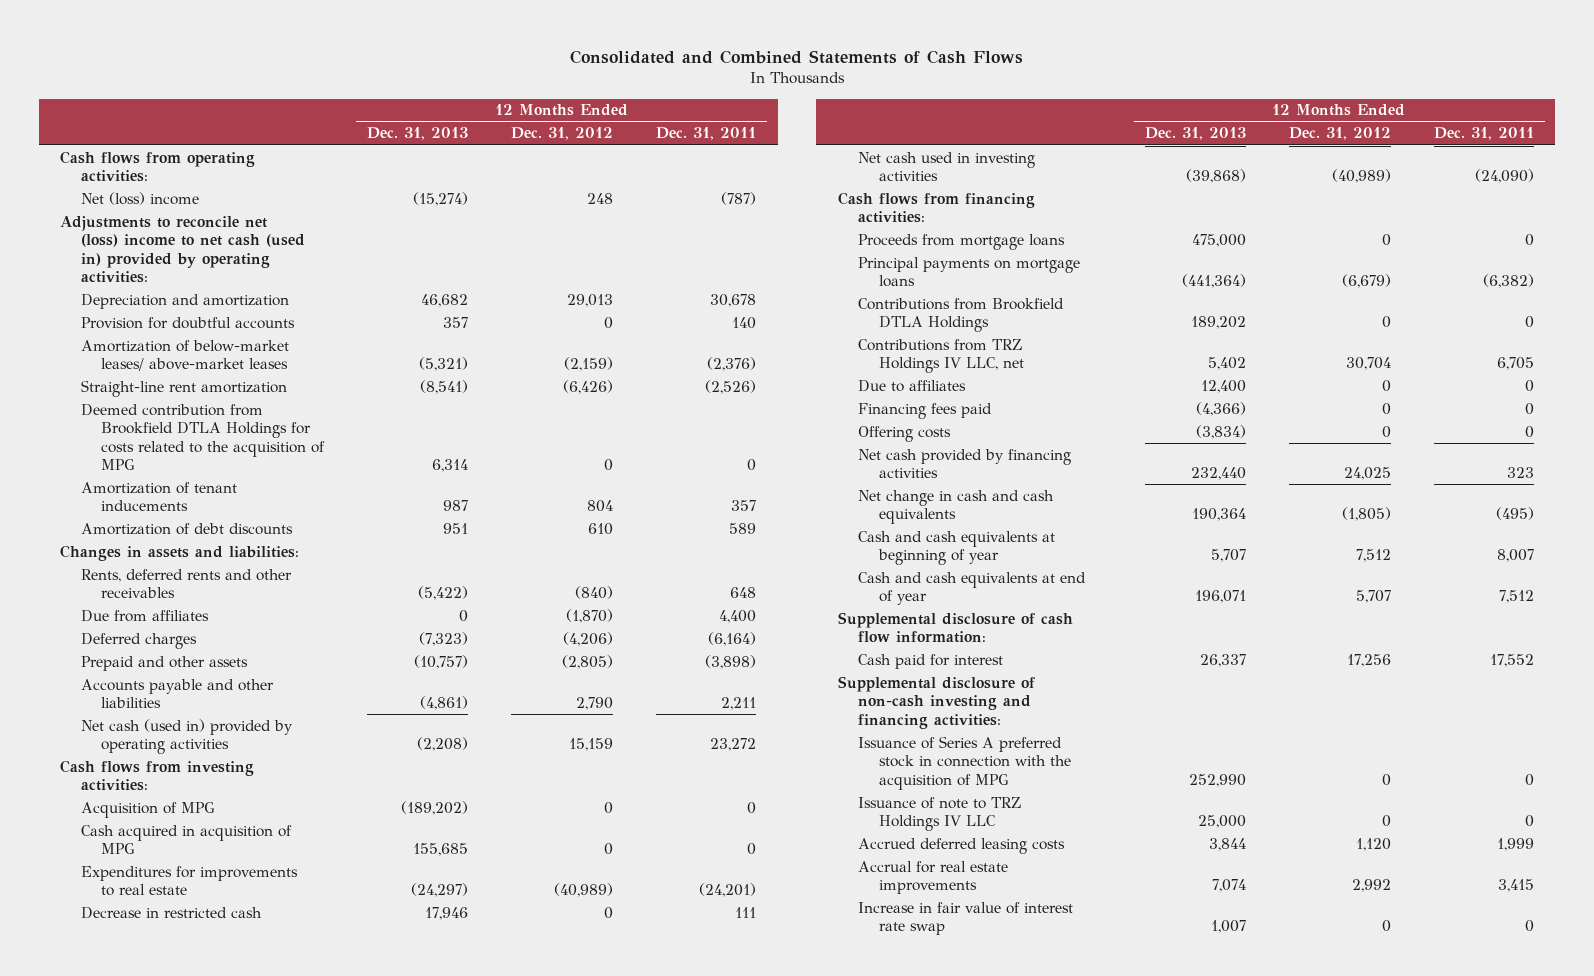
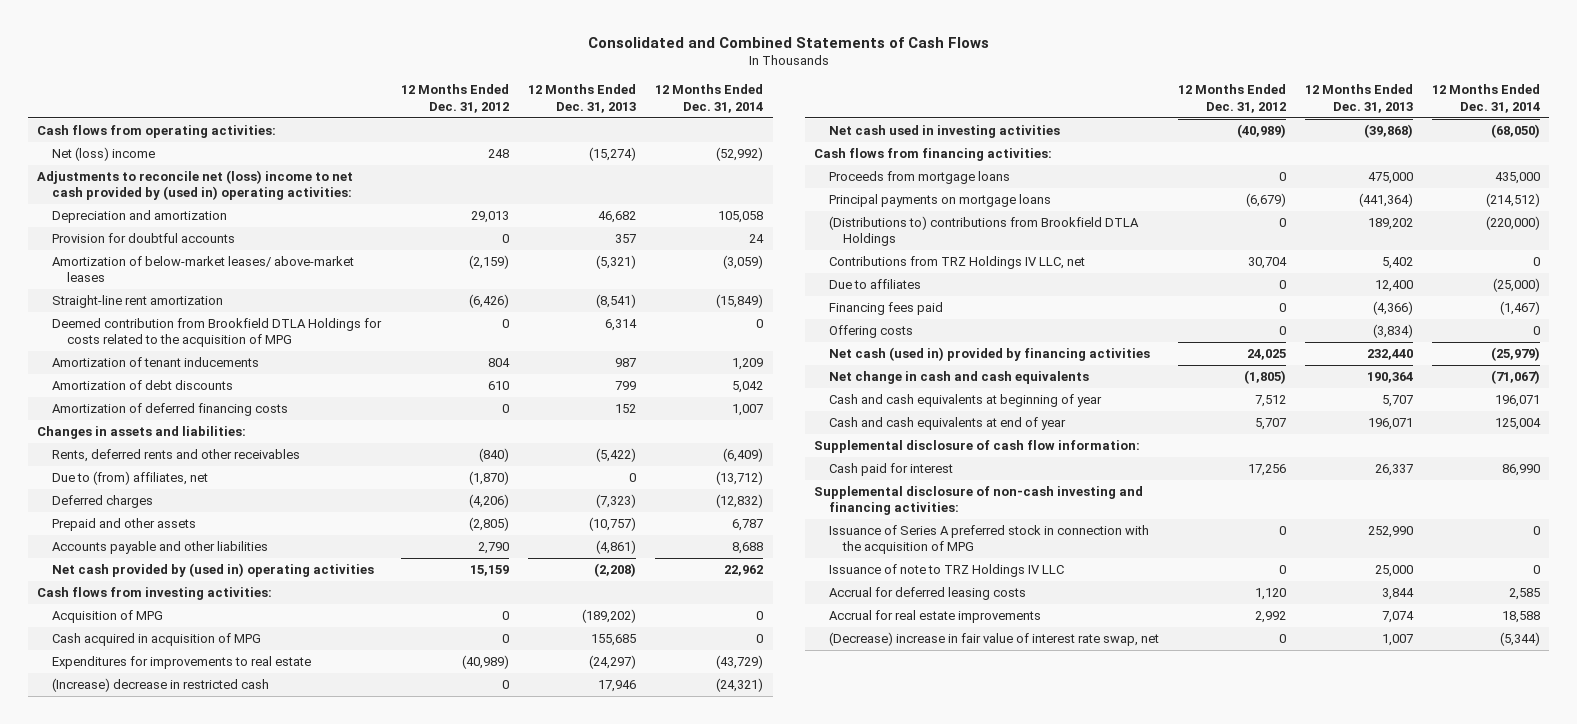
- | 12 Months Ended Dec. 31, 2013 | 12 Months Ended Dec. 31, 2012 | 12 Months Ended Dec. 31, 2011
+ | 12 Months Ended Dec. 31, 2012 | 12 Months Ended Dec. 31, 2013 | 12 Months Ended Dec. 31, 2014
- Adjustments to reconcile net (loss) income to net cash (used in) provided by operating activities:
+ Adjustments to reconcile net (loss) income to net cash provided by (used in) operating activities:
- Amortization of debt discounts | 951 | 610 | 589
+ Amortization of debt discounts | 610 | 799 | 5,042
+ Amortization of deferred financing costs | 0 | 152 | 1,007
- Due from affiliates | 0 | (1,870) | 4,400
+ Due to (from) affiliates, net | (1,870) | 0 | (13,712)
- Net cash (used in) provided by operating activities | (2,208) | 15,159 | 23,272
+ Net cash provided by (used in) operating activities | 15,159 | (2,208) | 22,962
- Decrease in restricted cash | 17,946 | 0 | 111
+ (Increase) decrease in restricted cash | 0 | 17,946 | (24,321)
- Contributions from Brookfield DTLA Holdings | 189,202 | 0 | 0
+ (Distributions to) contributions from Brookfield DTLA Holdings | 0 | 189,202 | (220,000)
- Net cash provided by financing activities | 232,440 | 24,025 | 323
+ Net cash (used in) provided by financing activities | 24,025 | 232,440 | (25,979)
- Accrued deferred leasing costs | 3,844 | 1,120 | 1,999
+ Accrual for deferred leasing costs | 1,120 | 3,844 | 2,585
- Increase in fair value of interest rate swap | 1,007 | 0 | 0
+ (Decrease) increase in fair value of interest rate swap, net | 0 | 1,007 | (5,344)

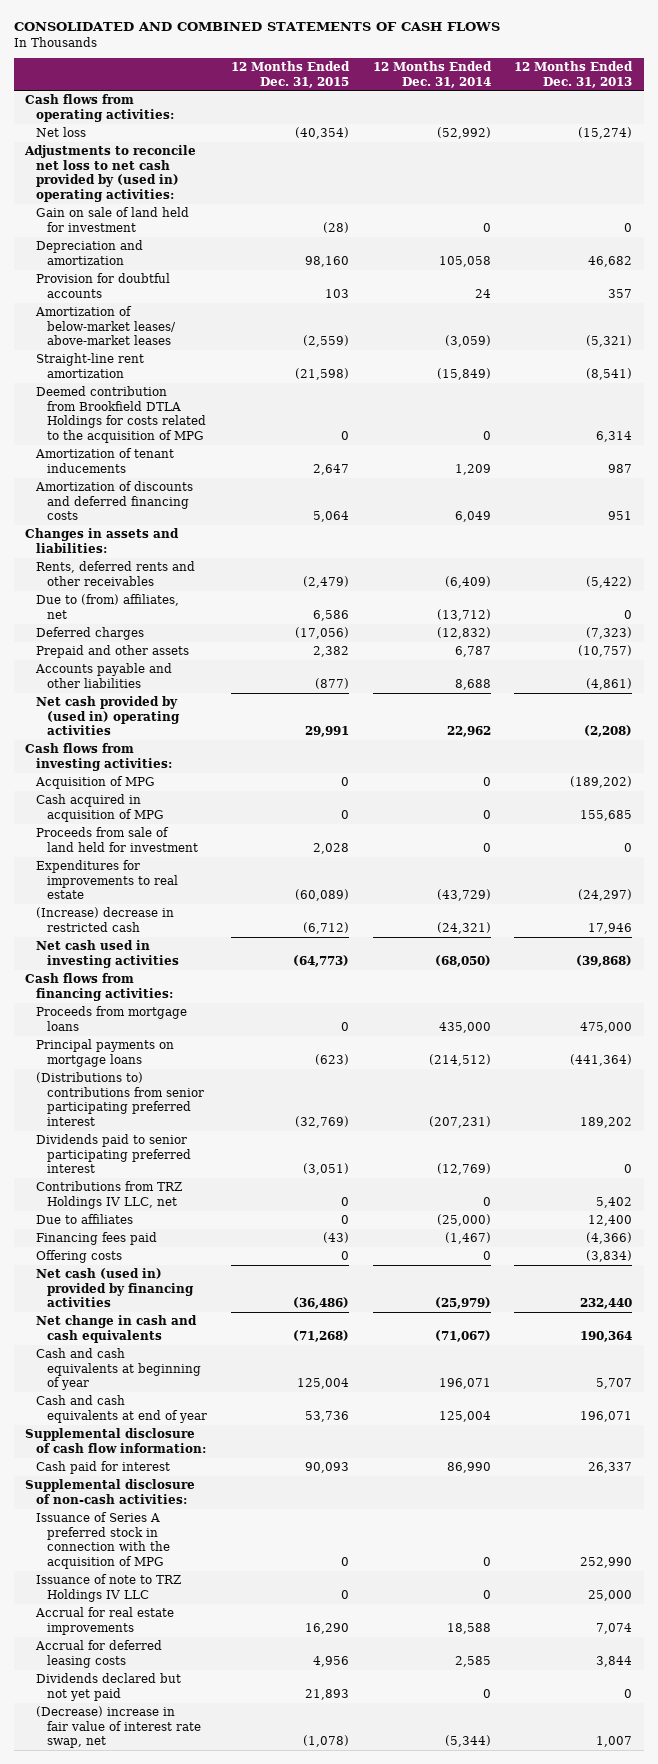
- Consolidated and Combined Statements of Cash Flows
+ CONSOLIDATED AND COMBINED STATEMENTS OF CASH FLOWS
- | 12 Months Ended Dec. 31, 2012 | 12 Months Ended Dec. 31, 2013 | 12 Months Ended Dec. 31, 2014
+ | 12 Months Ended Dec. 31, 2015 | 12 Months Ended Dec. 31, 2014 | 12 Months Ended Dec. 31, 2013
- Net (loss) income | 248 | (15,274) | (52,992)
- Adjustments to reconcile net (loss) income to net cash provided by (used in) operating activities:
+ Net loss | (40,354) | (52,992) | (15,274)
+ Adjustments to reconcile net loss to net cash provided by (used in) operating activities:
+ Gain on sale of land held for investment | (28) | 0 | 0
- Amortization of debt discounts | 610 | 799 | 5,042
- Amortization of deferred financing costs | 0 | 152 | 1,007
+ Amortization of discounts and deferred financing costs | 5,064 | 6,049 | 951
+ Proceeds from sale of land held for investment | 2,028 | 0 | 0
- (Distributions to) contributions from Brookfield DTLA Holdings | 0 | 189,202 | (220,000)
+ (Distributions to) contributions from senior participating preferred interest | (32,769) | (207,231) | 189,202
+ Dividends paid to senior participating preferred interest | (3,051) | (12,769) | 0
- Supplemental disclosure of non-cash investing and financing activities:
+ Supplemental disclosure of non-cash activities:
moved down: Accrual for deferred leasing costs | 4,956 | 2,585 | 3,844
+ Dividends declared but not yet paid | 21,893 | 0 | 0

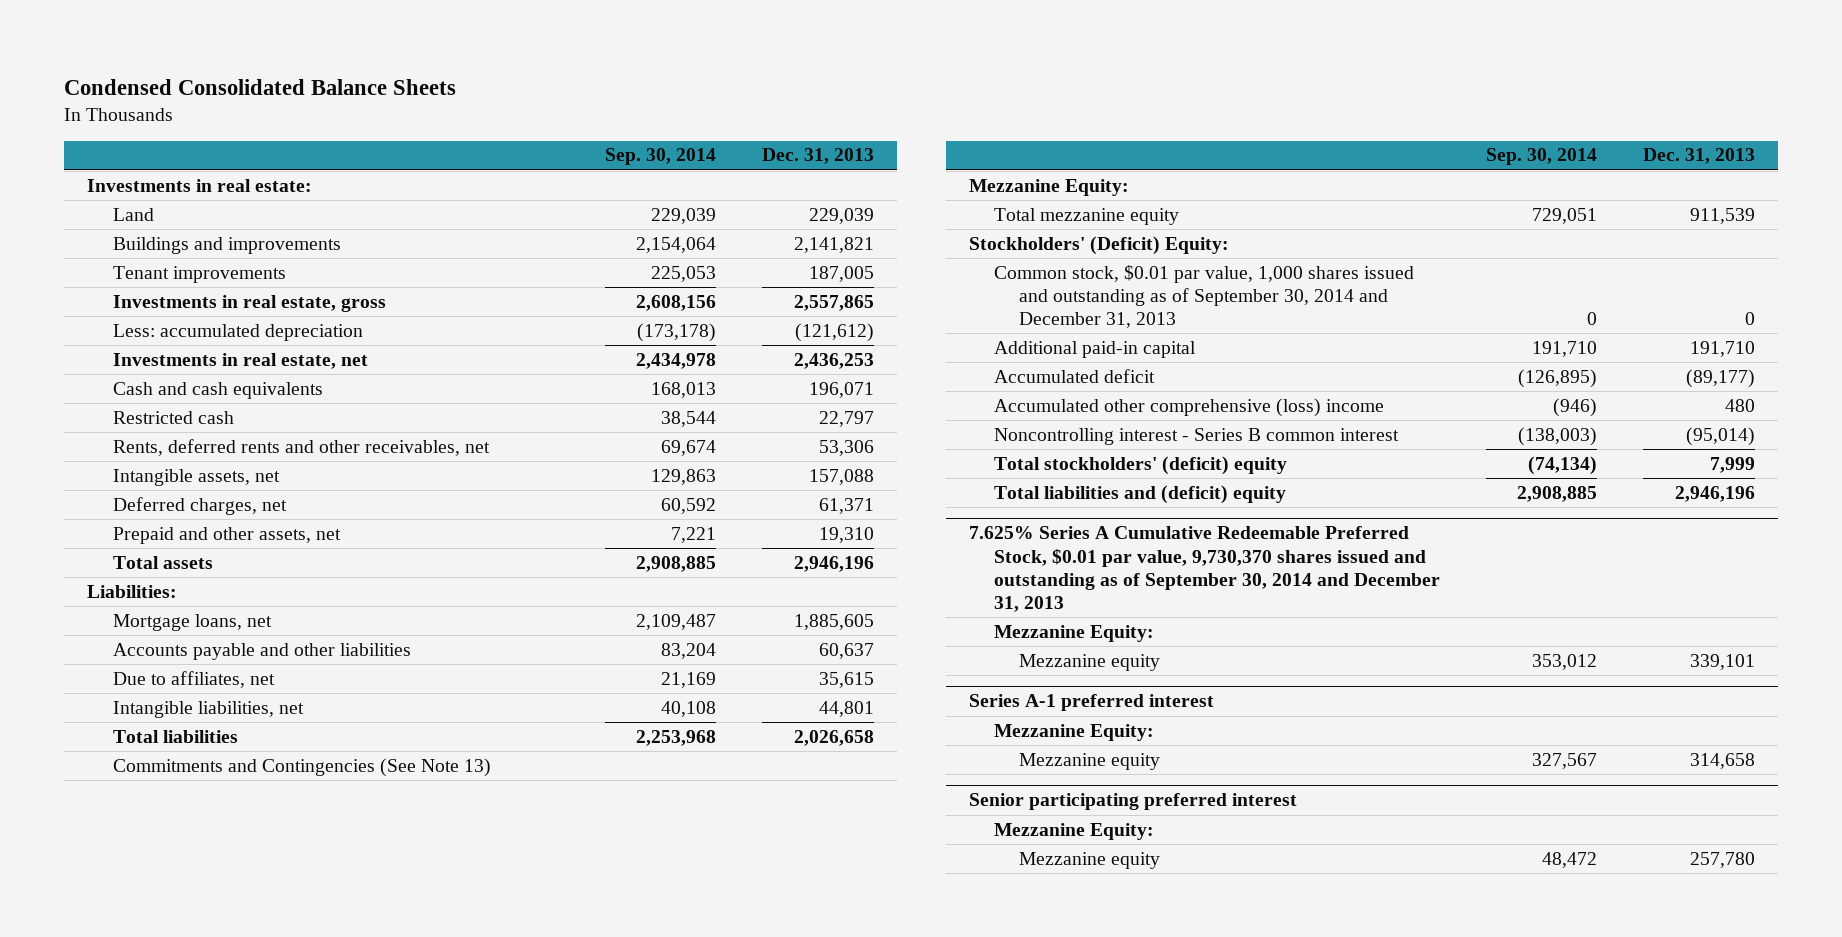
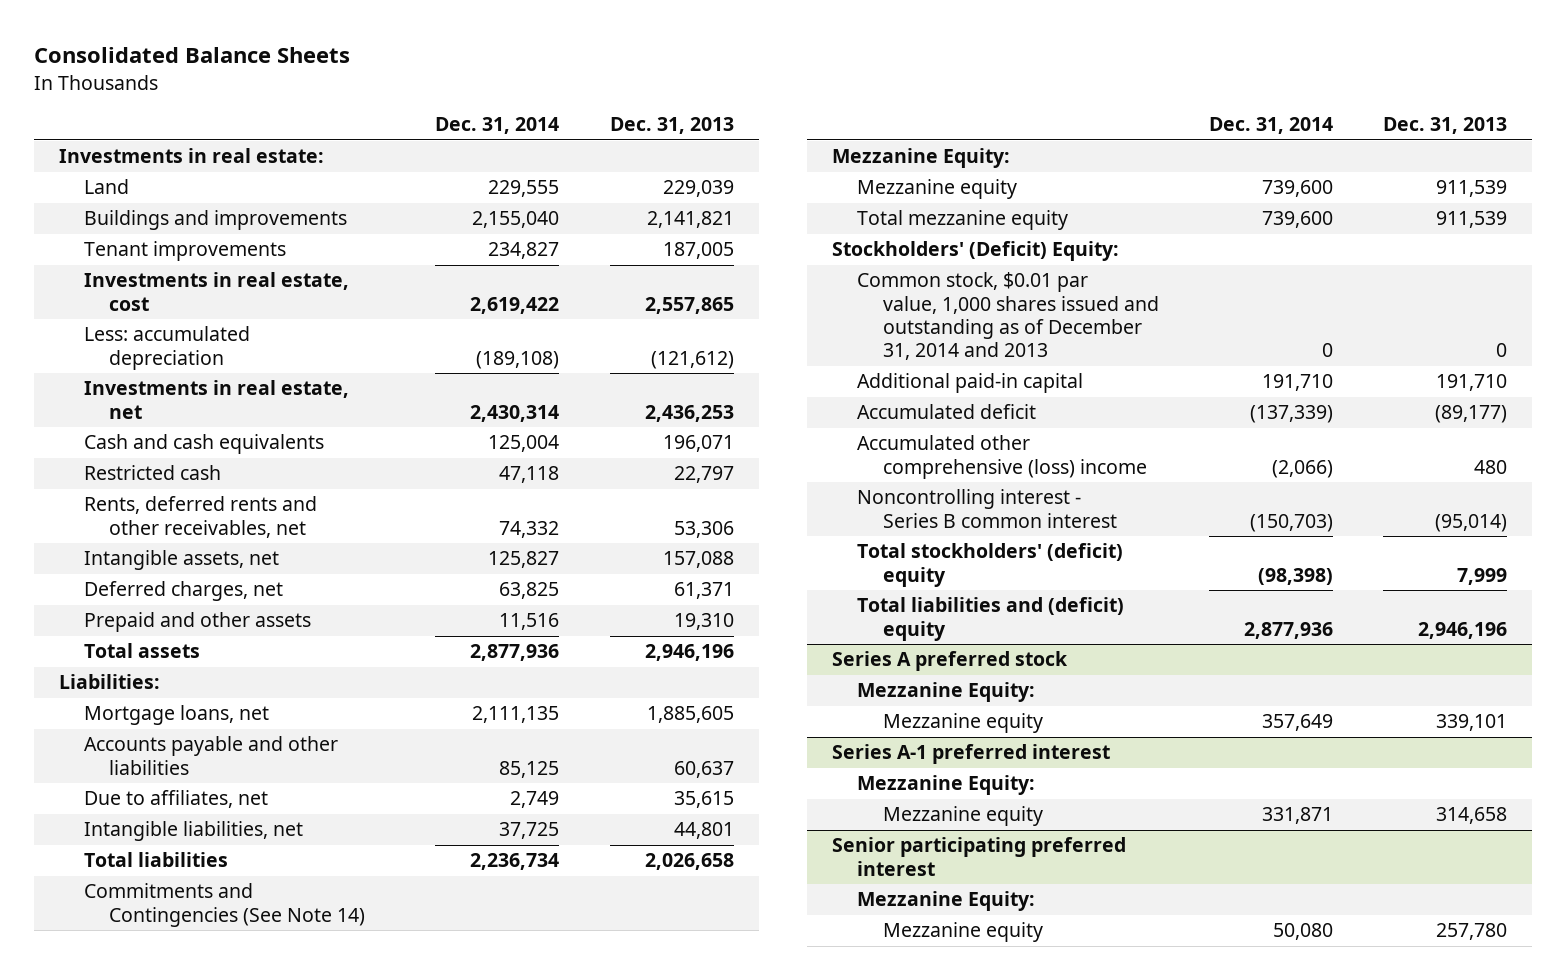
- Condensed Consolidated Balance Sheets
+ Consolidated Balance Sheets
- | Sep. 30, 2014 | Dec. 31, 2013
+ | Dec. 31, 2014 | Dec. 31, 2013
- Investments in real estate, gross | 2,608,156 | 2,557,865
+ Investments in real estate, cost | 2,619,422 | 2,557,865
- Prepaid and other assets, net | 7,221 | 19,310
+ Prepaid and other assets | 11,516 | 19,310
- Commitments and Contingencies (See Note 13)
+ Commitments and Contingencies (See Note 14)
+ Mezzanine equity | 739,600 | 911,539
- Common stock, $0.01 par value, 1,000 shares issued and outstanding as of September 30, 2014 and December 31, 2013 | 0 | 0
+ Common stock, $0.01 par value, 1,000 shares issued and outstanding as of December 31, 2014 and 2013 | 0 | 0
- 7.625% Series A Cumulative Redeemable Preferred Stock, $0.01 par value, 9,730,370 shares issued and outstanding as of September 30, 2014 and December 31, 2013
+ Series A preferred stock

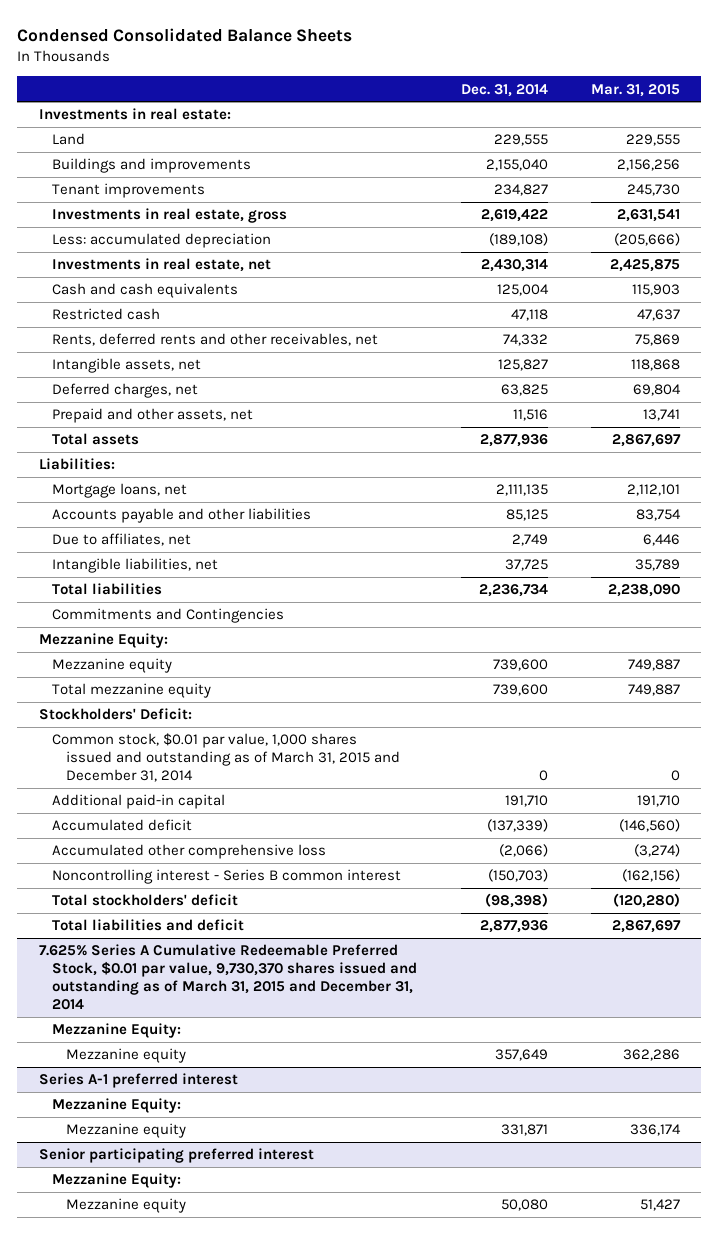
- Consolidated Balance Sheets
+ Condensed Consolidated Balance Sheets
- | Dec. 31, 2014 | Dec. 31, 2013
+ | Dec. 31, 2014 | Mar. 31, 2015
- Investments in real estate, cost | 2,619,422 | 2,557,865
+ Investments in real estate, gross | 2,619,422 | 2,631,541
- Prepaid and other assets | 11,516 | 19,310
+ Prepaid and other assets, net | 11,516 | 13,741
- Commitments and Contingencies (See Note 14)
+ Commitments and Contingencies
- Stockholders' (Deficit) Equity:
- Common stock, $0.01 par value, 1,000 shares issued and outstanding as of December 31, 2014 and 2013 | 0 | 0
+ Stockholders' Deficit:
+ Common stock, $0.01 par value, 1,000 shares issued and outstanding as of March 31, 2015 and December 31, 2014 | 0 | 0
- Accumulated other comprehensive (loss) income | (2,066) | 480
+ Accumulated other comprehensive loss | (2,066) | (3,274)
- Total stockholders' (deficit) equity | (98,398) | 7,999
- Total liabilities and (deficit) equity | 2,877,936 | 2,946,196
- Series A preferred stock
+ Total stockholders' deficit | (98,398) | (120,280)
+ Total liabilities and deficit | 2,877,936 | 2,867,697
+ 7.625% Series A Cumulative Redeemable Preferred Stock, $0.01 par value, 9,730,370 shares issued and outstanding as of March 31, 2015 and December 31, 2014

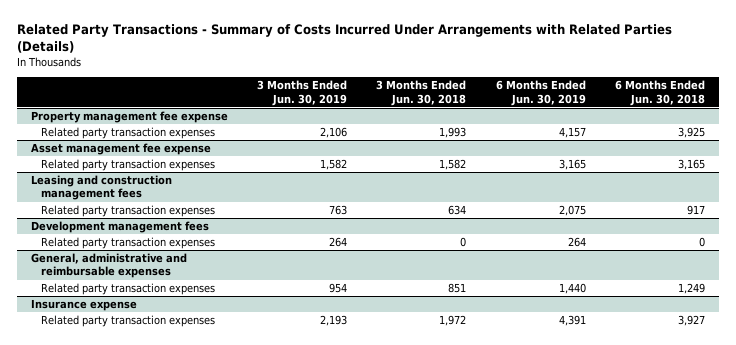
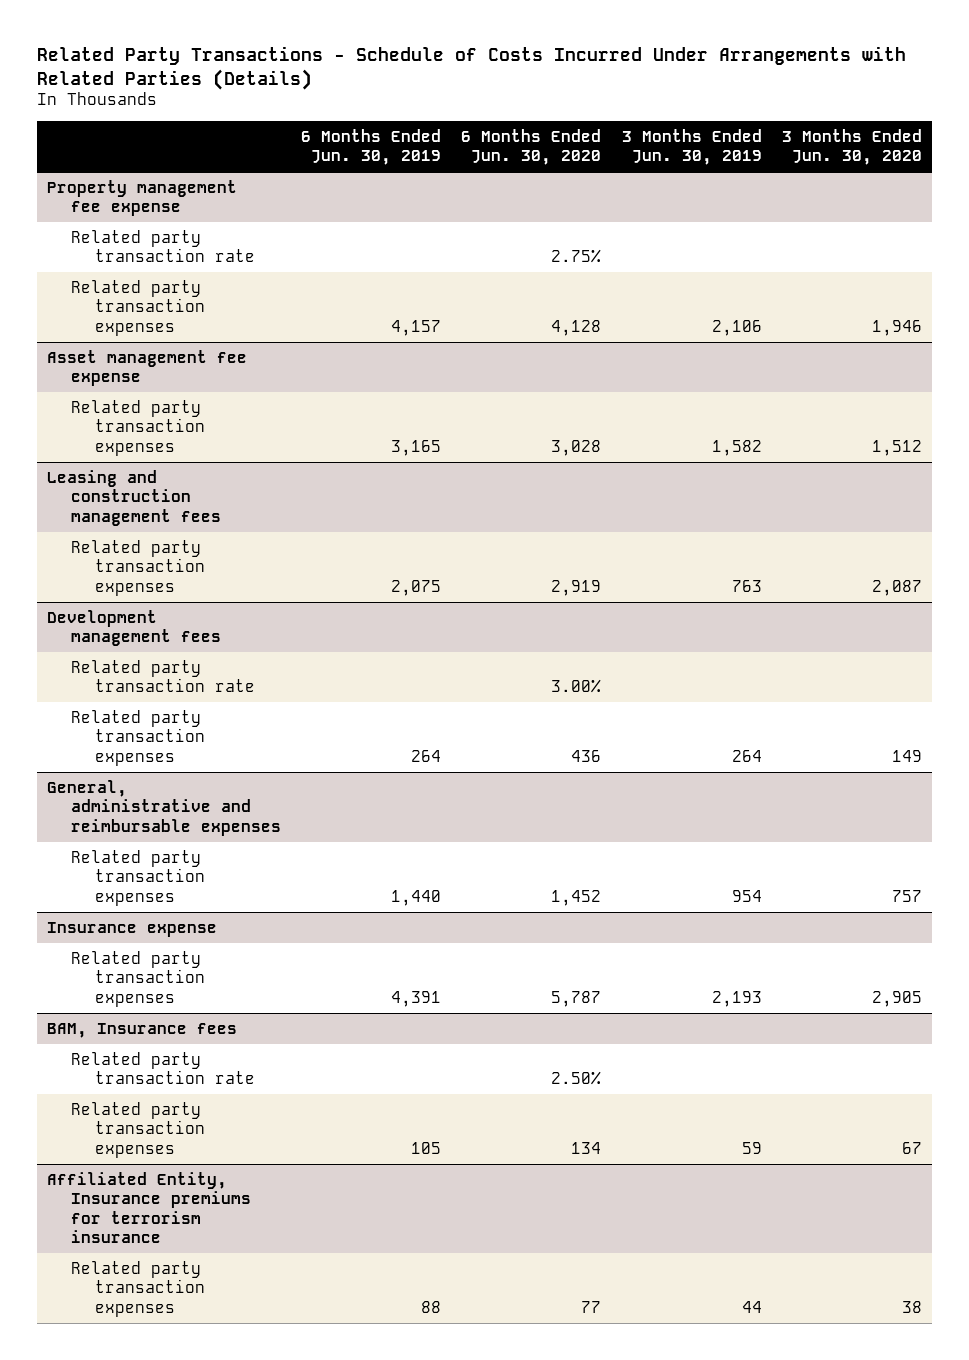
- Related Party Transactions - Summary of Costs Incurred Under Arrangements with Related Parties (Details)
+ Related Party Transactions - Schedule of Costs Incurred Under Arrangements with Related Parties (Details)
- | 3 Months Ended Jun. 30, 2019 | 3 Months Ended Jun. 30, 2018 | 6 Months Ended Jun. 30, 2019 | 6 Months Ended Jun. 30, 2018
+ | 6 Months Ended Jun. 30, 2019 | 6 Months Ended Jun. 30, 2020 | 3 Months Ended Jun. 30, 2019 | 3 Months Ended Jun. 30, 2020
@ Property management fee expense
+ Related party transaction rate | | 2.75% | |
@ Development management fees
+ Related party transaction rate | | 3.00% | |
+ BAM, Insurance fees
+ Related party transaction rate | | 2.50% | |
+ Related party transaction expenses | 105 | 134 | 59 | 67
+ Affiliated Entity, Insurance premiums for terrorism insurance
+ Related party transaction expenses | 88 | 77 | 44 | 38

